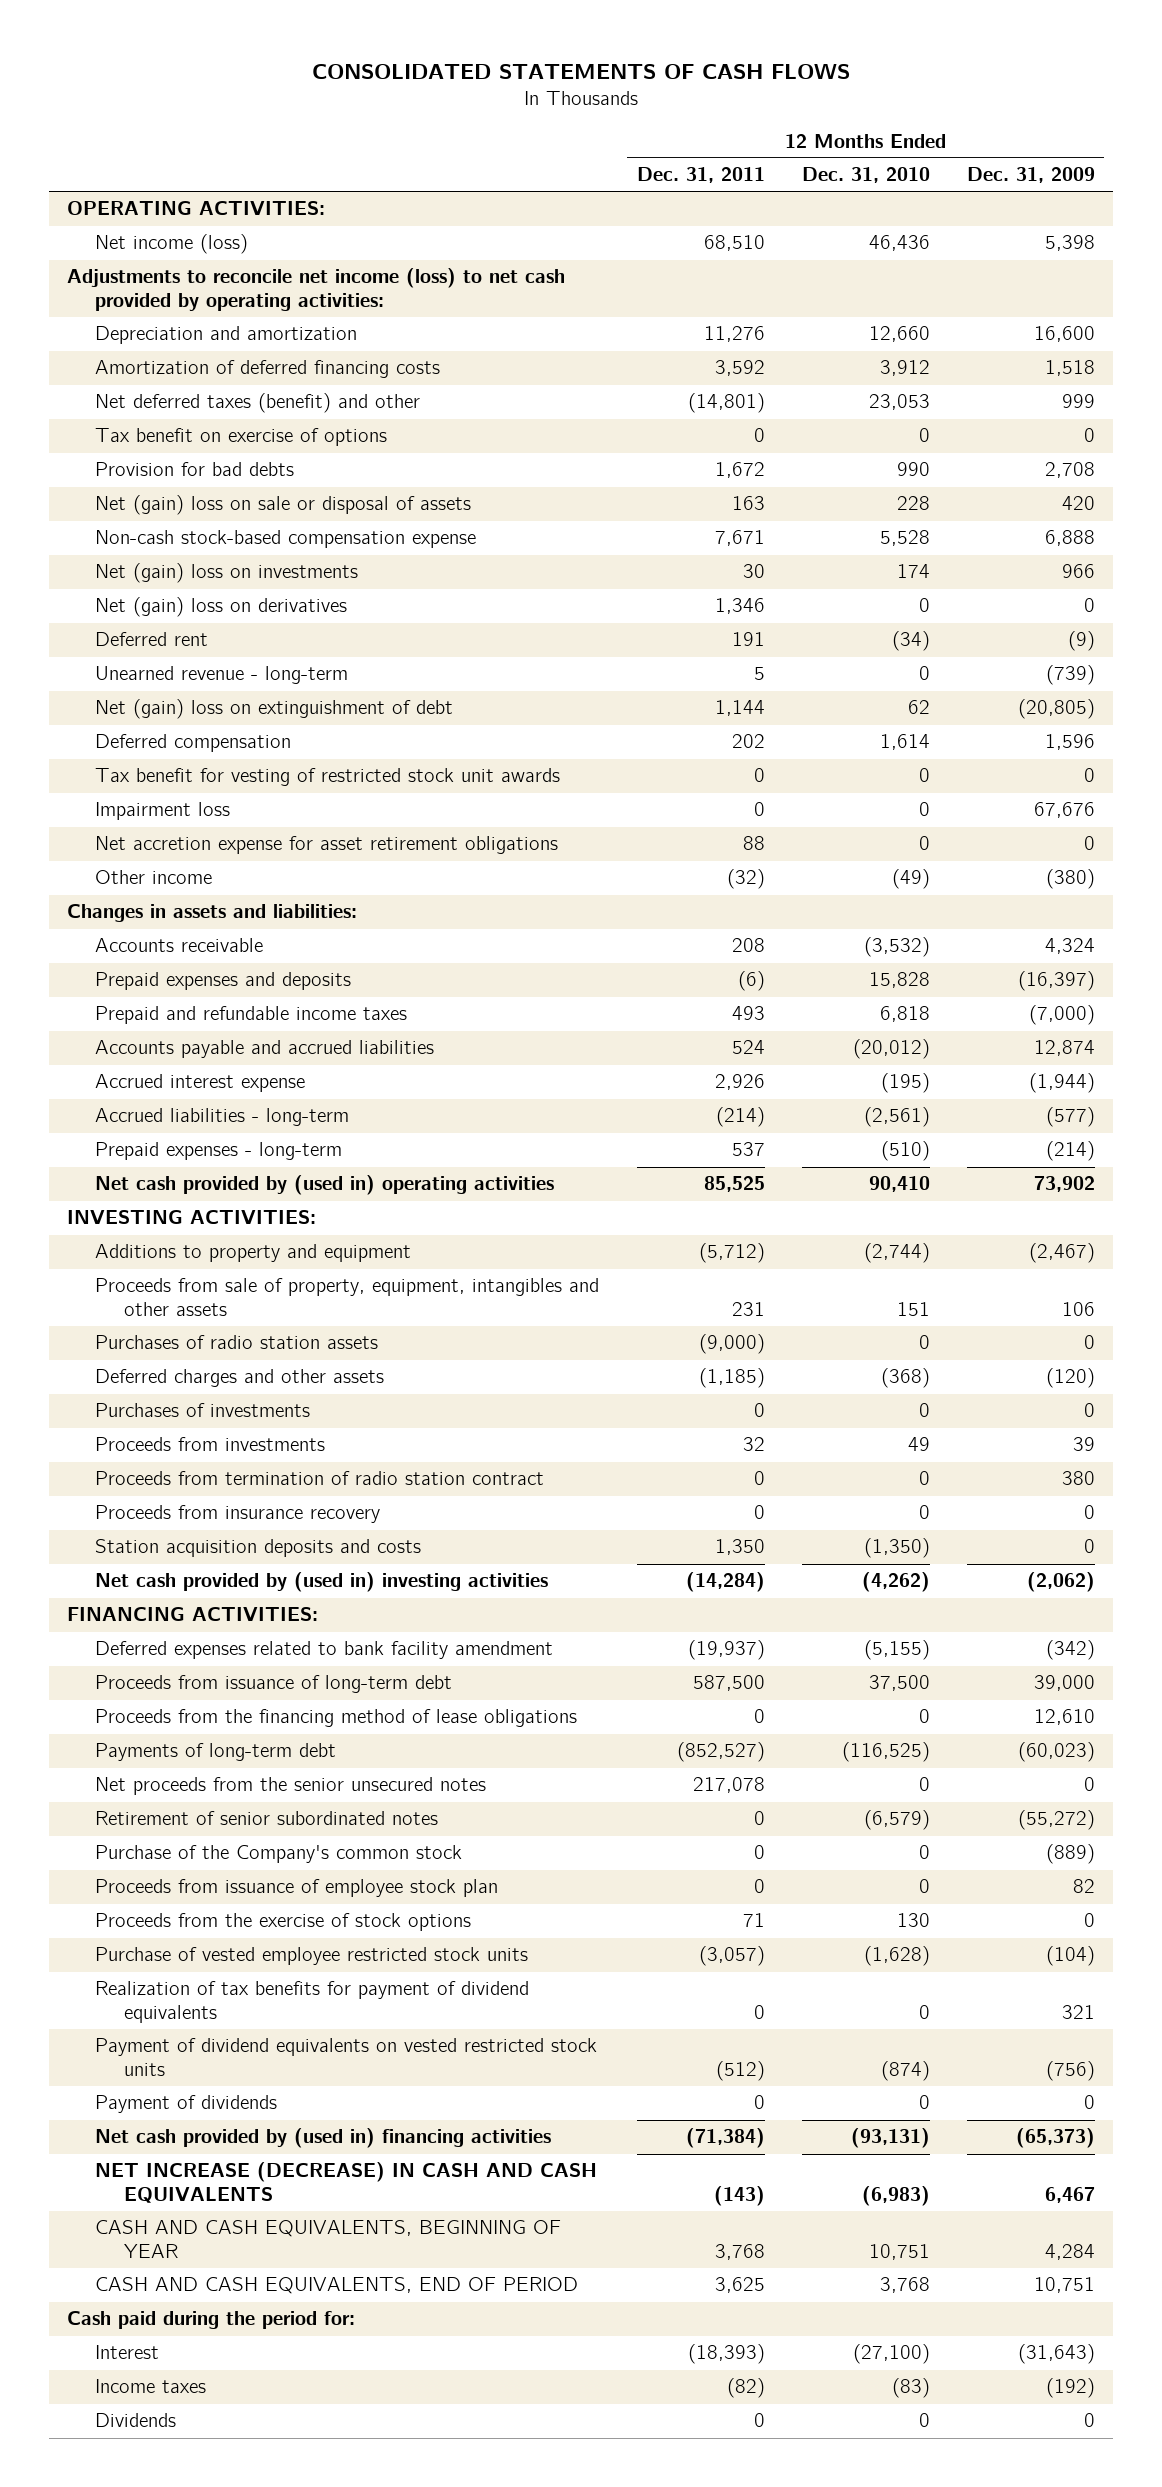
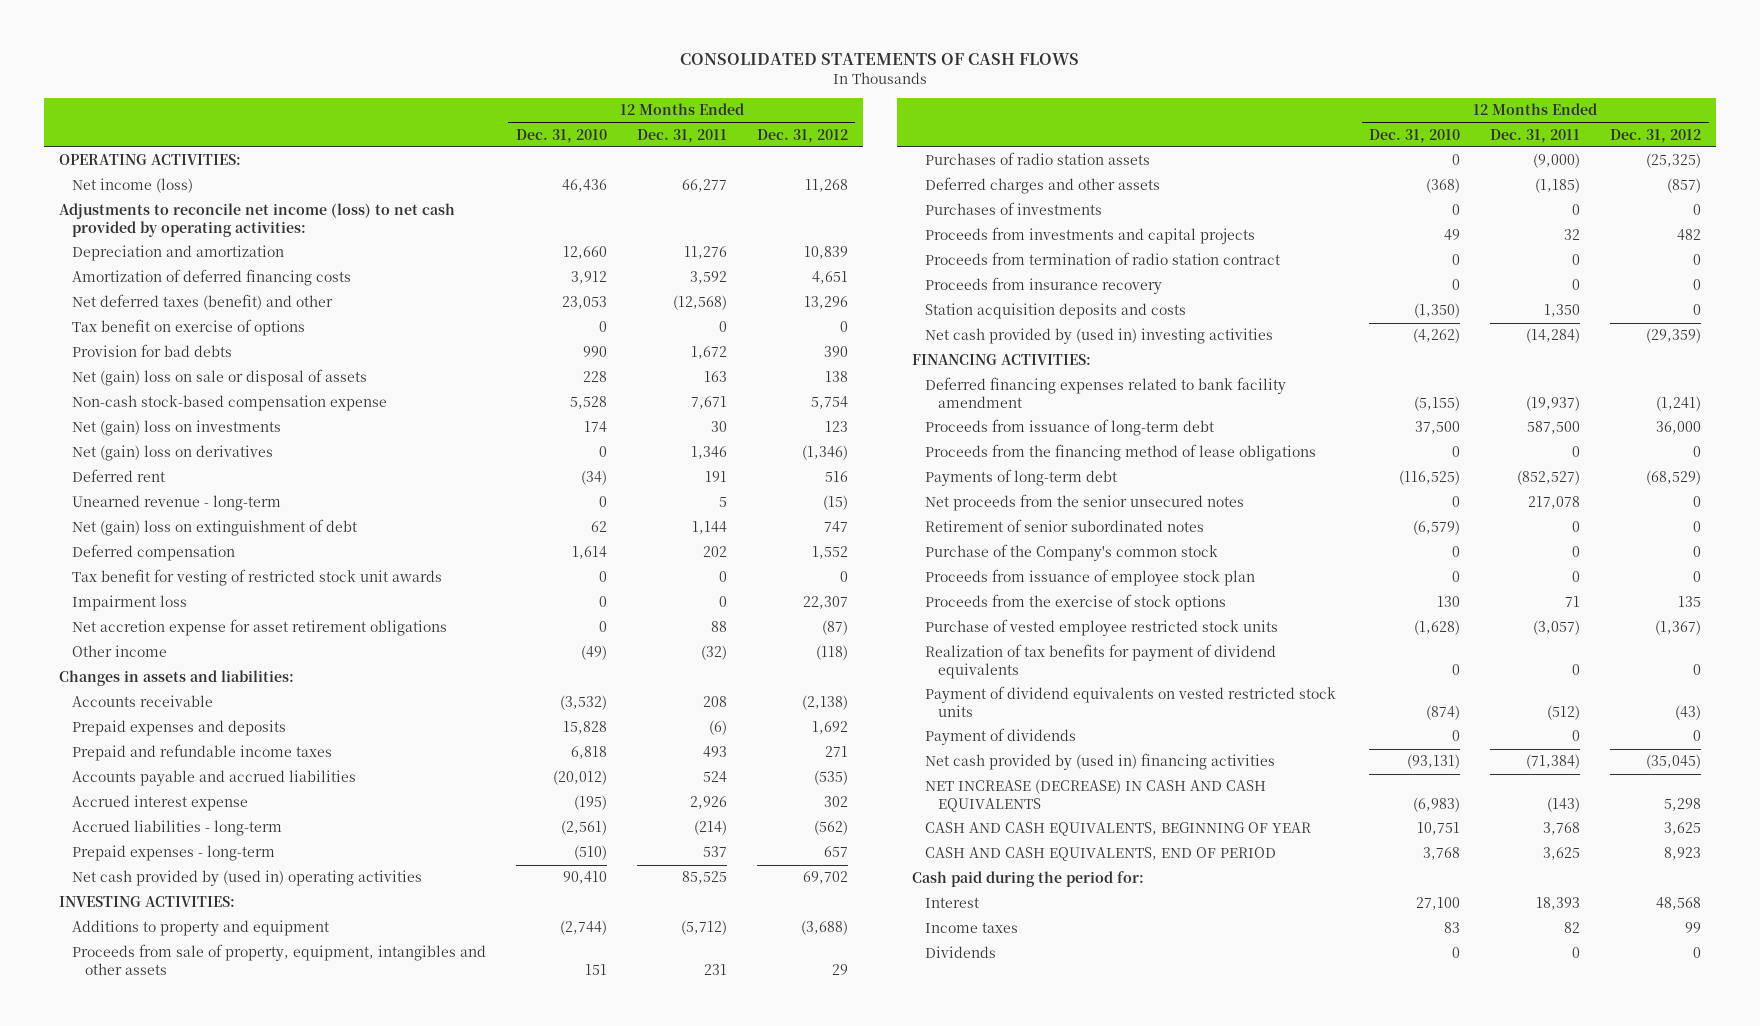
- | 12 Months Ended Dec. 31, 2011 | 12 Months Ended Dec. 31, 2010 | 12 Months Ended Dec. 31, 2009
+ | 12 Months Ended Dec. 31, 2010 | 12 Months Ended Dec. 31, 2011 | 12 Months Ended Dec. 31, 2012
- Net income (loss) | 68,510 | 46,436 | 5,398
+ Net income (loss) | 46,436 | 66,277 | 11,268
- Net deferred taxes (benefit) and other | (14,801) | 23,053 | 999
+ Net deferred taxes (benefit) and other | 23,053 | (12,568) | 13,296
- Proceeds from investments | 32 | 49 | 39
+ Proceeds from investments and capital projects | 49 | 32 | 482
- Deferred expenses related to bank facility amendment | (19,937) | (5,155) | (342)
+ Deferred financing expenses related to bank facility amendment | (5,155) | (19,937) | (1,241)
- Interest | (18,393) | (27,100) | (31,643)
- Income taxes | (82) | (83) | (192)
+ Interest | 27,100 | 18,393 | 48,568
+ Income taxes | 83 | 82 | 99

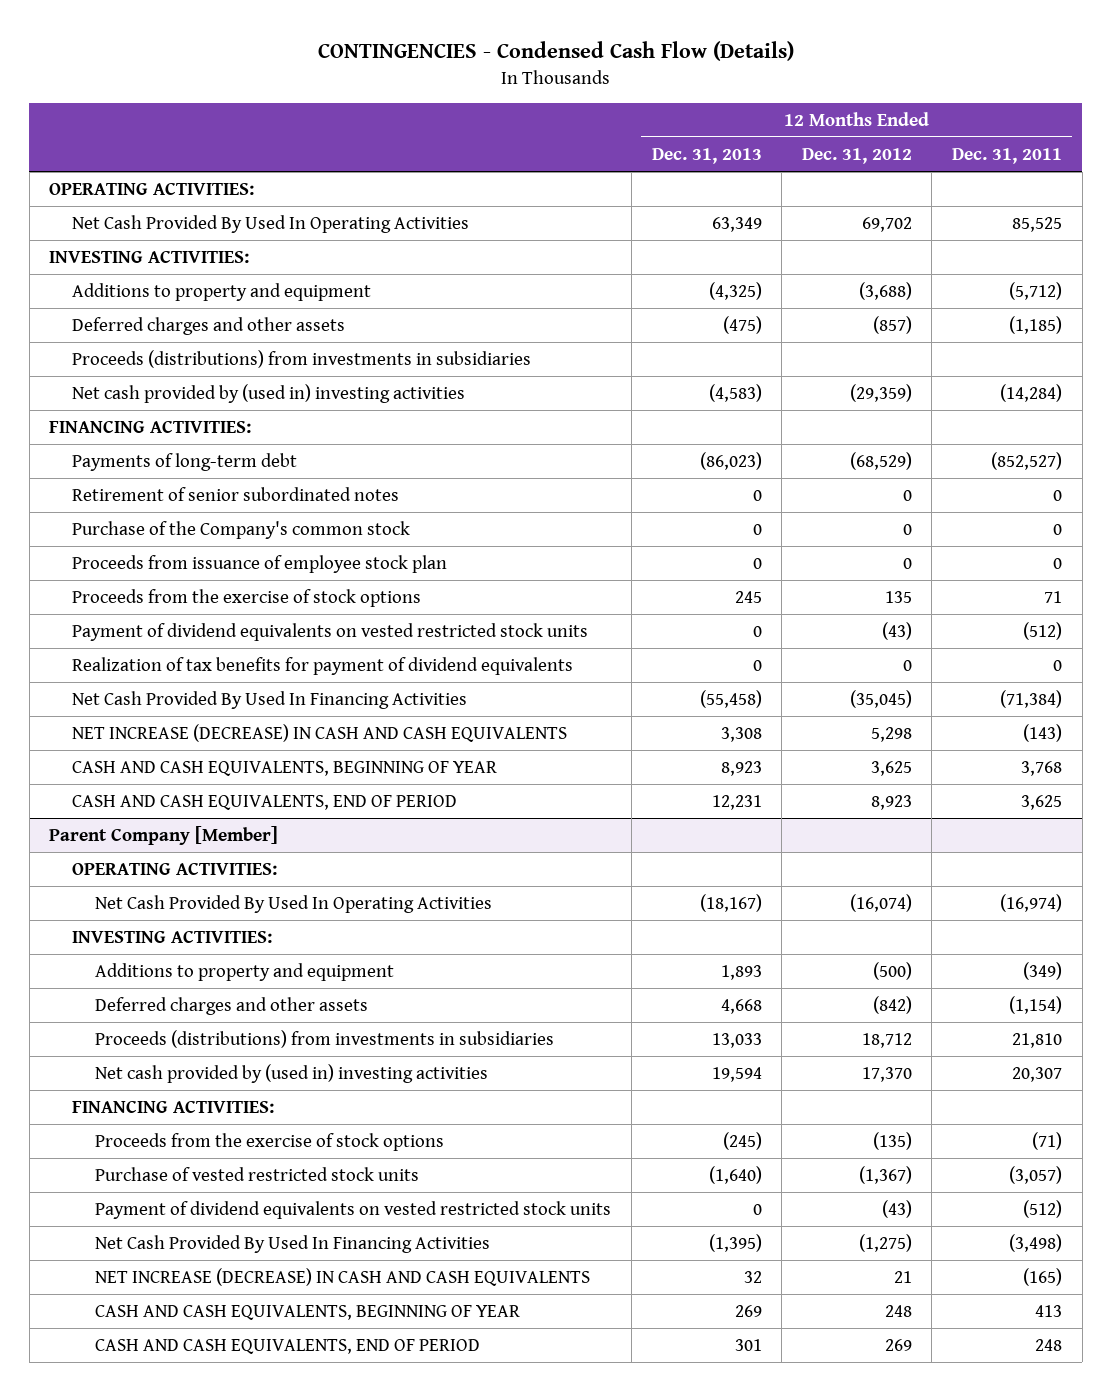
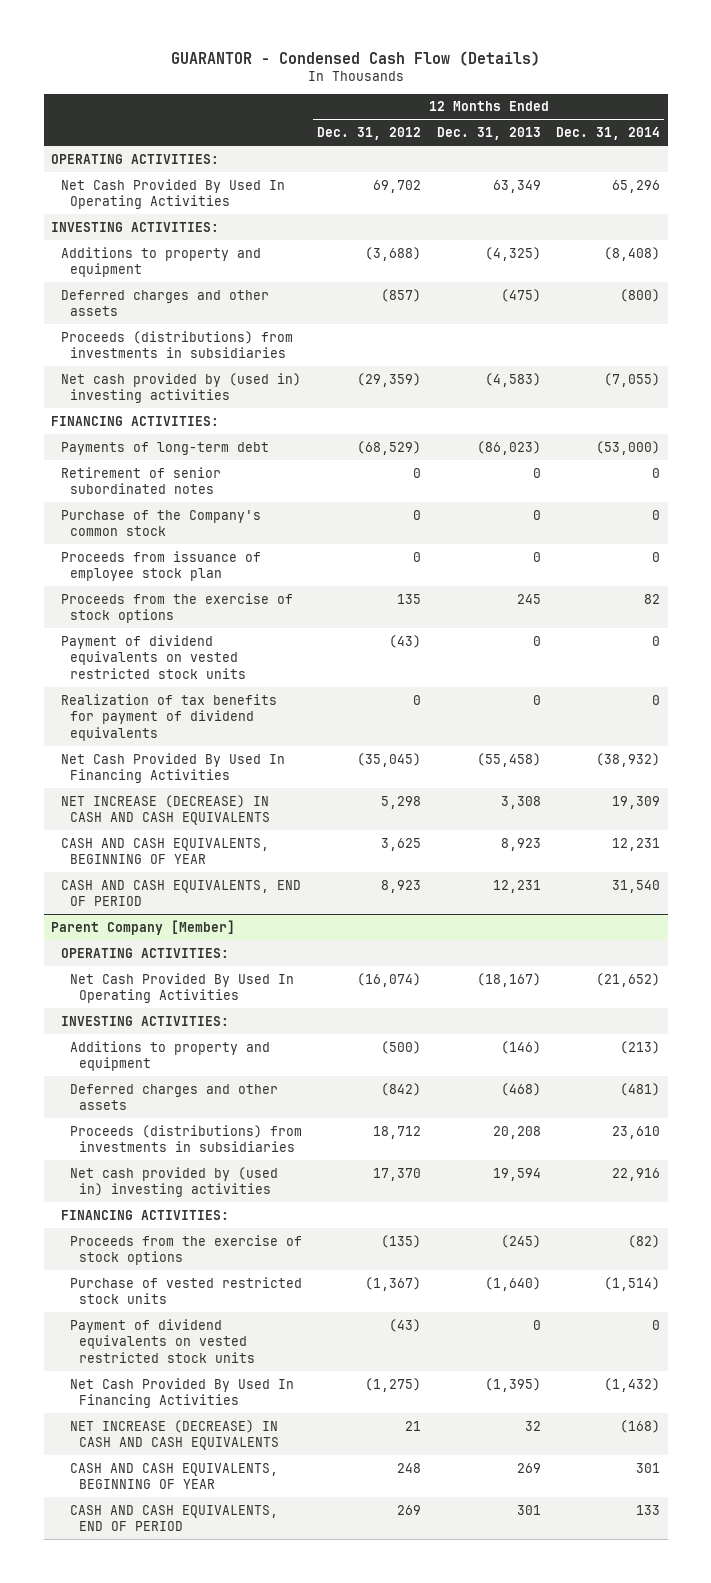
- CONTINGENCIES - Condensed Cash Flow (Details)
+ GUARANTOR - Condensed Cash Flow (Details)
- | 12 Months Ended Dec. 31, 2013 | 12 Months Ended Dec. 31, 2012 | 12 Months Ended Dec. 31, 2011
+ | 12 Months Ended Dec. 31, 2012 | 12 Months Ended Dec. 31, 2013 | 12 Months Ended Dec. 31, 2014
@ Parent Company [Member]
- Additions to property and equipment | 1,893 | (500) | (349)
- Deferred charges and other assets | 4,668 | (842) | (1,154)
- Proceeds (distributions) from investments in subsidiaries | 13,033 | 18,712 | 21,810
+ Additions to property and equipment | (500) | (146) | (213)
+ Deferred charges and other assets | (842) | (468) | (481)
+ Proceeds (distributions) from investments in subsidiaries | 18,712 | 20,208 | 23,610

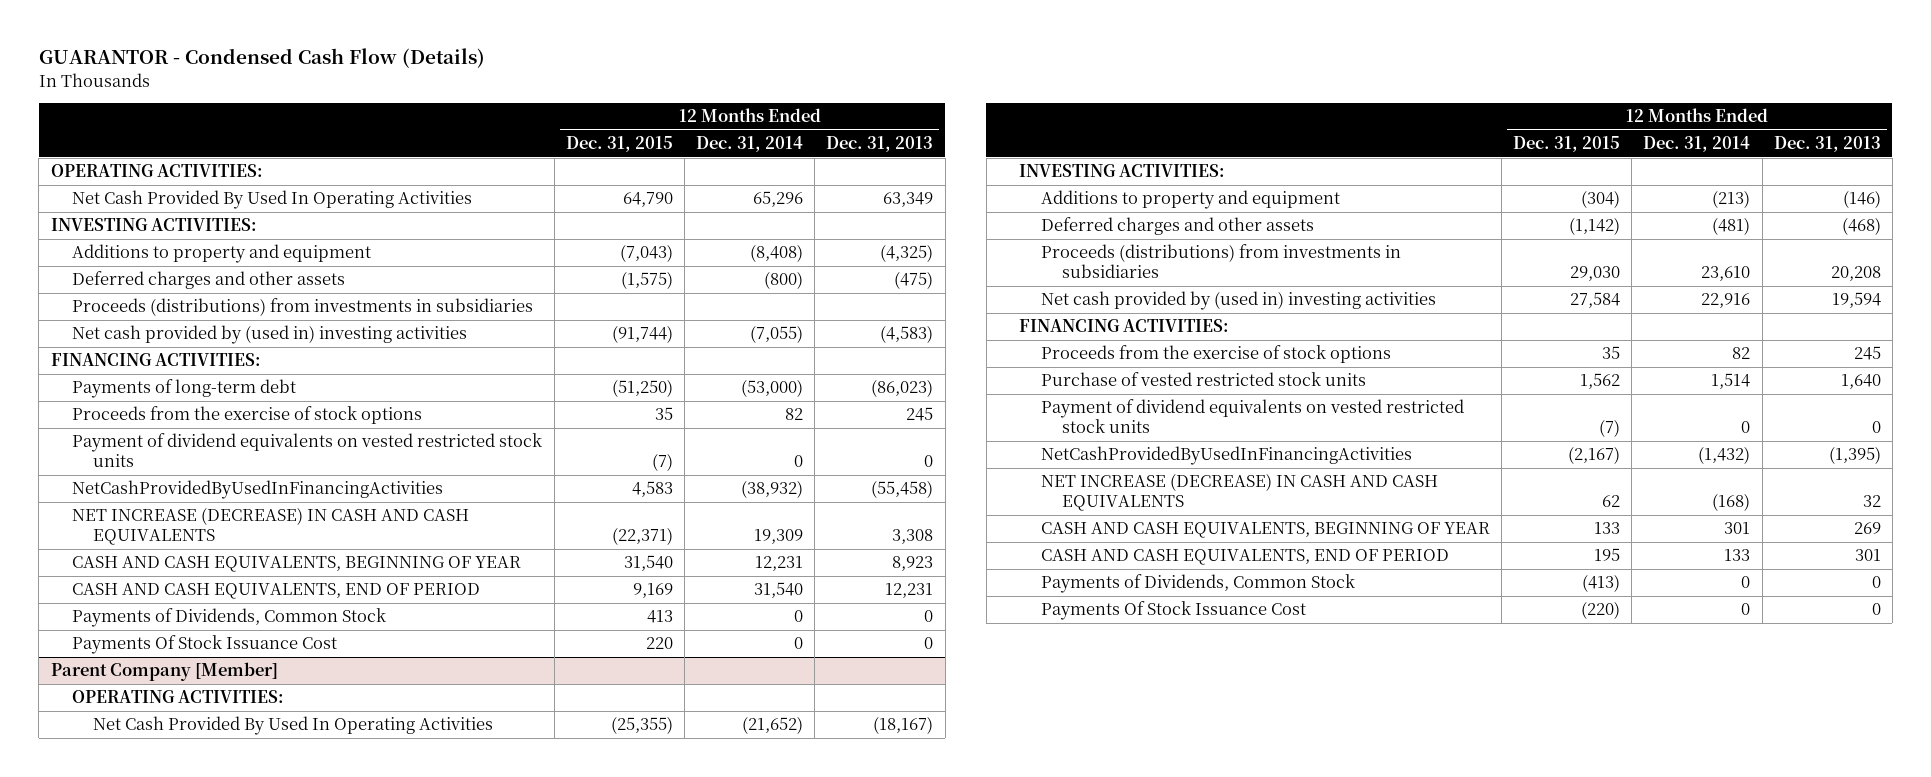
- | 12 Months Ended Dec. 31, 2012 | 12 Months Ended Dec. 31, 2013 | 12 Months Ended Dec. 31, 2014
+ | 12 Months Ended Dec. 31, 2015 | 12 Months Ended Dec. 31, 2014 | 12 Months Ended Dec. 31, 2013
- Retirement of senior subordinated notes | 0 | 0 | 0
- Purchase of the Company's common stock | 0 | 0 | 0
- Proceeds from issuance of employee stock plan | 0 | 0 | 0
- Realization of tax benefits for payment of dividend equivalents | 0 | 0 | 0
- Net Cash Provided By Used In Financing Activities | (35,045) | (55,458) | (38,932)
+ NetCashProvidedByUsedInFinancingActivities | 4,583 | (38,932) | (55,458)
+ Payments of Dividends, Common Stock | 413 | 0 | 0
+ Payments Of Stock Issuance Cost | 220 | 0 | 0
@ Parent Company [Member]
- Proceeds from the exercise of stock options | (135) | (245) | (82)
- Purchase of vested restricted stock units | (1,367) | (1,640) | (1,514)
+ Proceeds from the exercise of stock options | 35 | 82 | 245
+ Purchase of vested restricted stock units | 1,562 | 1,514 | 1,640
- Net Cash Provided By Used In Financing Activities | (1,275) | (1,395) | (1,432)
+ NetCashProvidedByUsedInFinancingActivities | (2,167) | (1,432) | (1,395)
+ Payments of Dividends, Common Stock | (413) | 0 | 0
+ Payments Of Stock Issuance Cost | (220) | 0 | 0

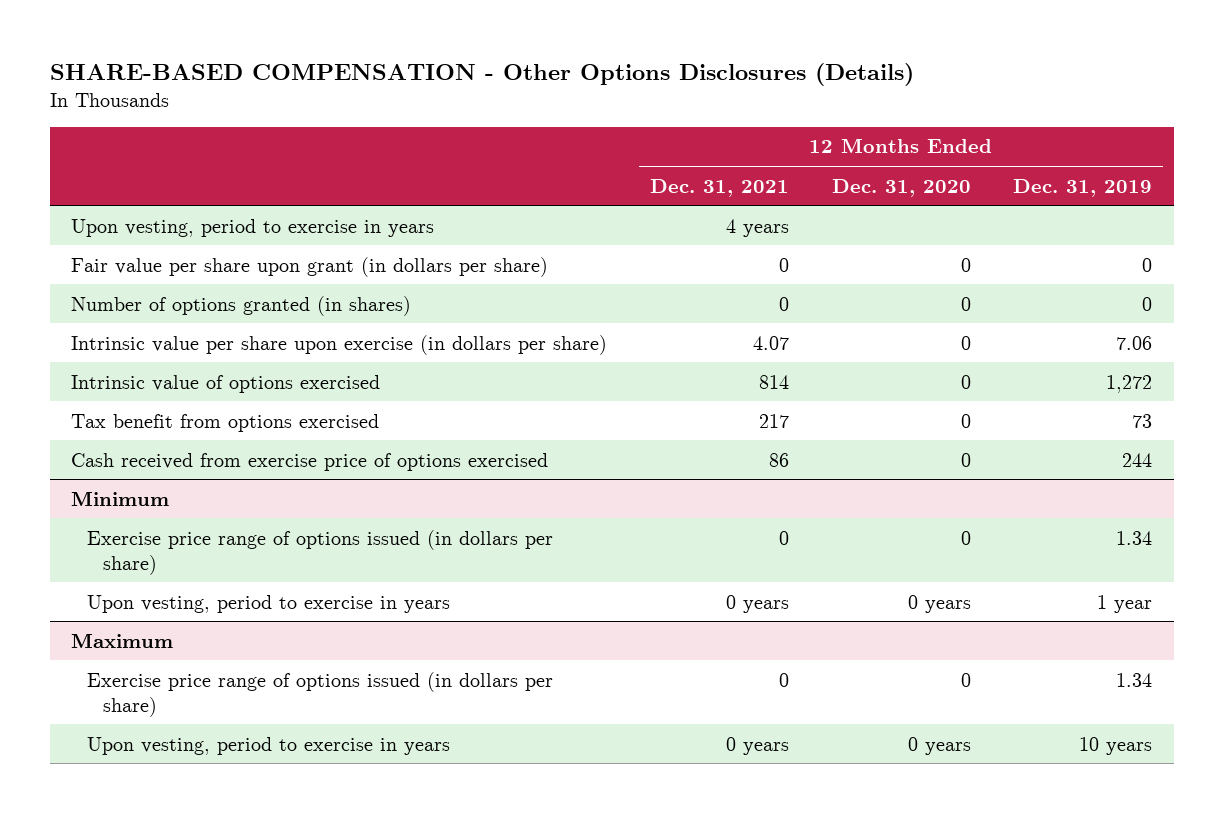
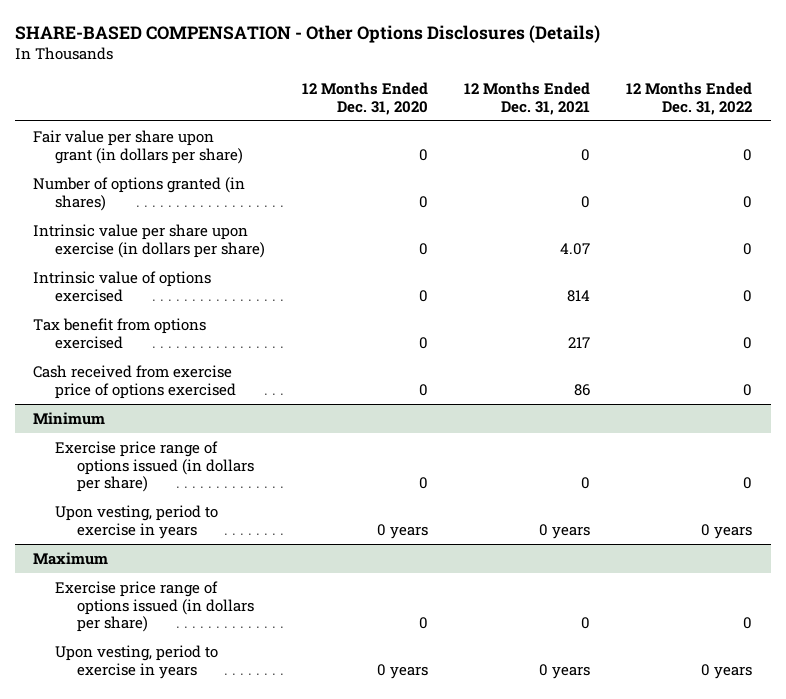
- | 12 Months Ended Dec. 31, 2021 | 12 Months Ended Dec. 31, 2020 | 12 Months Ended Dec. 31, 2019
+ | 12 Months Ended Dec. 31, 2020 | 12 Months Ended Dec. 31, 2021 | 12 Months Ended Dec. 31, 2022
- Upon vesting, period to exercise in years | 4 years | |

